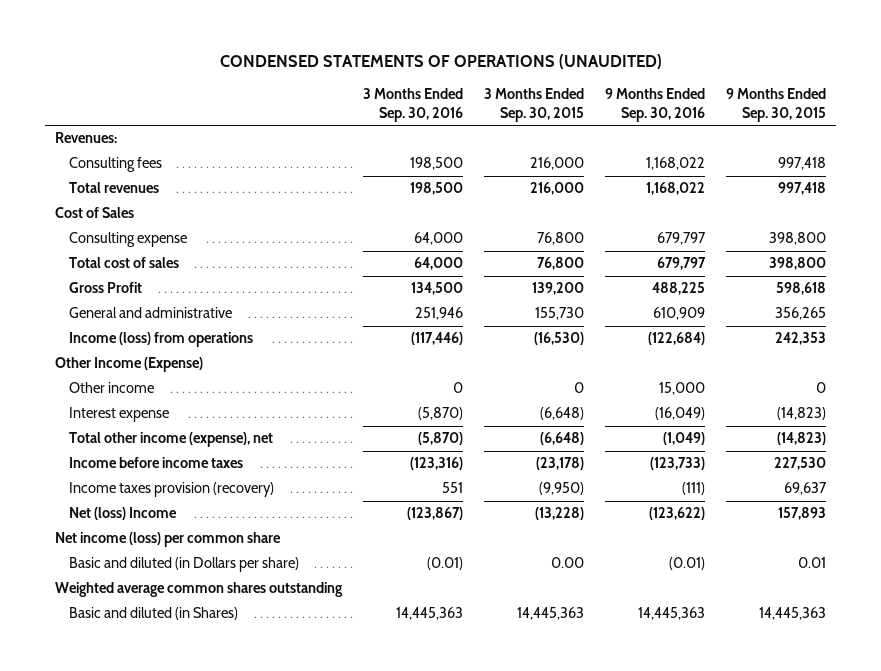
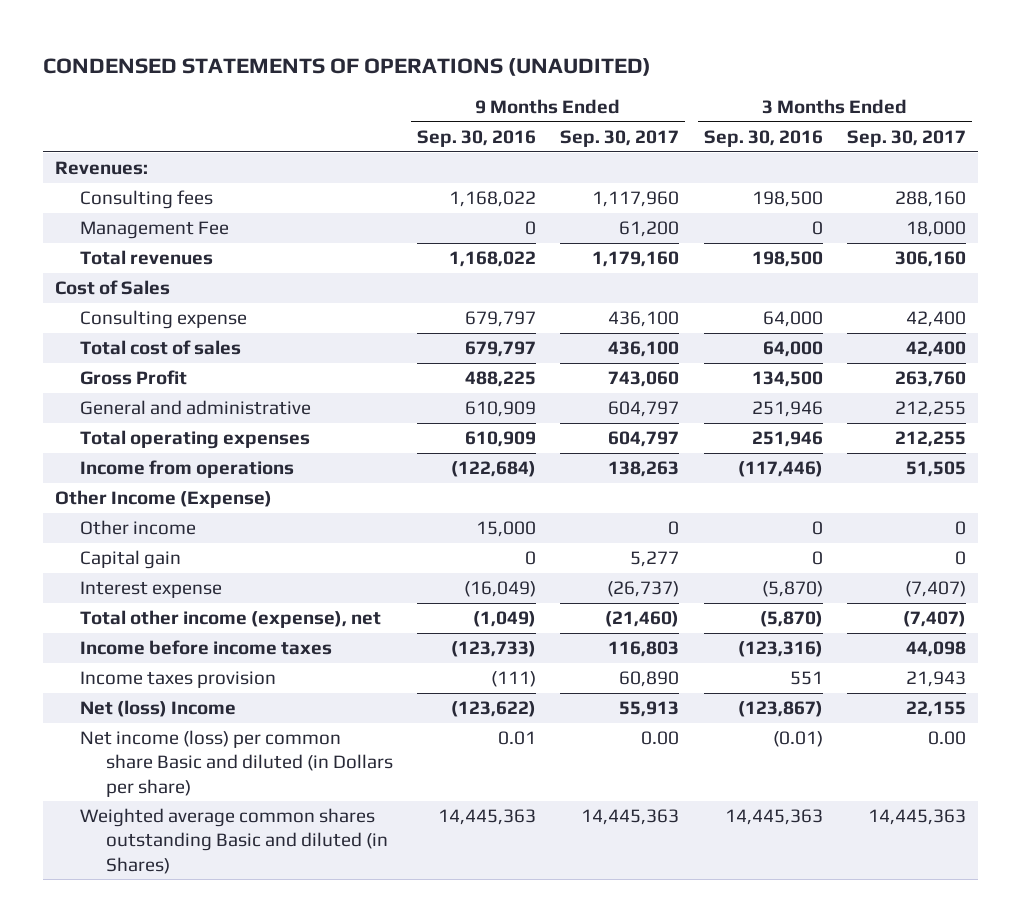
- | 3 Months Ended Sep. 30, 2016 | 3 Months Ended Sep. 30, 2015 | 9 Months Ended Sep. 30, 2016 | 9 Months Ended Sep. 30, 2015
+ | 9 Months Ended Sep. 30, 2016 | 9 Months Ended Sep. 30, 2017 | 3 Months Ended Sep. 30, 2016 | 3 Months Ended Sep. 30, 2017
+ Management Fee | 0 | 61,200 | 0 | 18,000
- Income (loss) from operations | (117,446) | (16,530) | (122,684) | 242,353
+ Total operating expenses | 610,909 | 604,797 | 251,946 | 212,255
+ Income from operations | (122,684) | 138,263 | (117,446) | 51,505
+ Capital gain | 0 | 5,277 | 0 | 0
- Income taxes provision (recovery) | 551 | (9,950) | (111) | 69,637
+ Income taxes provision | (111) | 60,890 | 551 | 21,943
- Net income (loss) per common share
- Basic and diluted (in Dollars per share) | (0.01) | 0.00 | (0.01) | 0.01
- Weighted average common shares outstanding
- Basic and diluted (in Shares) | 14,445,363 | 14,445,363 | 14,445,363 | 14,445,363
+ Net income (loss) per common share Basic and diluted (in Dollars per share) | 0.01 | 0.00 | (0.01) | 0.00
+ Weighted average common shares outstanding Basic and diluted (in Shares) | 14,445,363 | 14,445,363 | 14,445,363 | 14,445,363

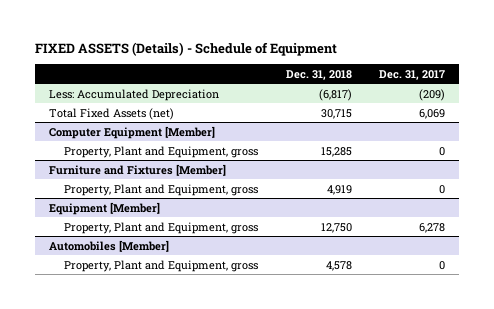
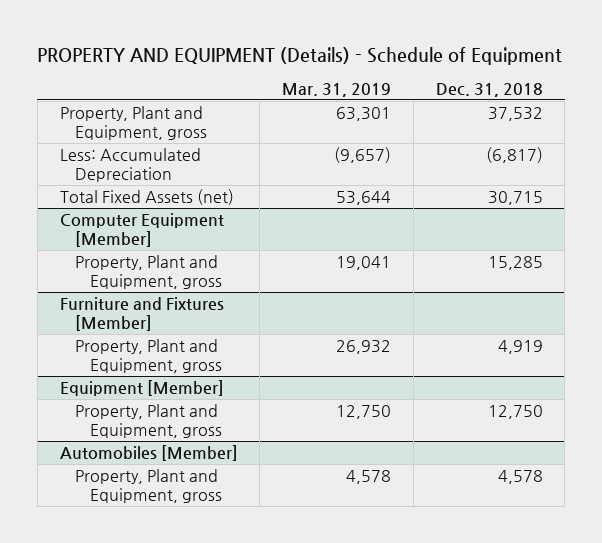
- FIXED ASSETS (Details) - Schedule of Equipment
+ PROPERTY AND EQUIPMENT (Details) - Schedule of Equipment
- | Dec. 31, 2018 | Dec. 31, 2017
+ | Mar. 31, 2019 | Dec. 31, 2018
+ Property, Plant and Equipment, gross | 63,301 | 37,532

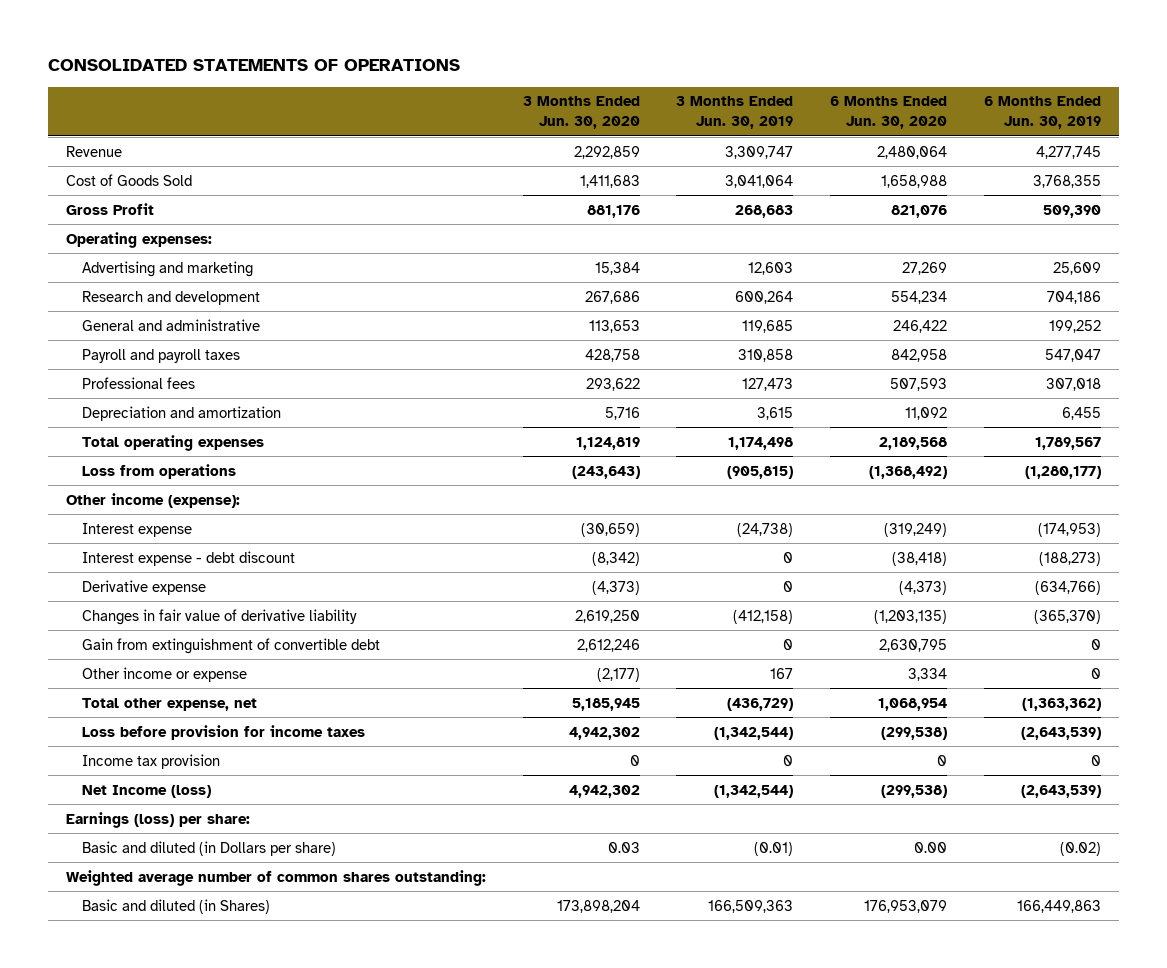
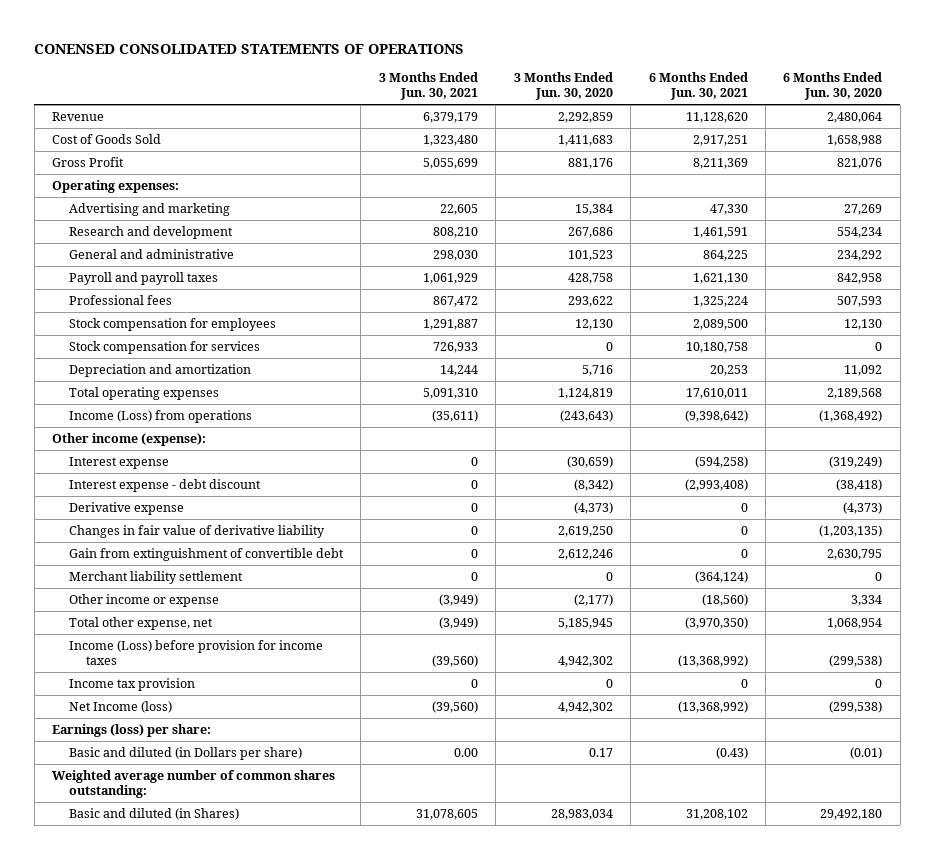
- CONSOLIDATED STATEMENTS OF OPERATIONS
+ CONENSED CONSOLIDATED STATEMENTS OF OPERATIONS
- | 3 Months Ended Jun. 30, 2020 | 3 Months Ended Jun. 30, 2019 | 6 Months Ended Jun. 30, 2020 | 6 Months Ended Jun. 30, 2019
+ | 3 Months Ended Jun. 30, 2021 | 3 Months Ended Jun. 30, 2020 | 6 Months Ended Jun. 30, 2021 | 6 Months Ended Jun. 30, 2020
- General and administrative | 113,653 | 119,685 | 246,422 | 199,252
+ General and administrative | 298,030 | 101,523 | 864,225 | 234,292
+ Stock compensation for employees | 1,291,887 | 12,130 | 2,089,500 | 12,130
+ Stock compensation for services | 726,933 | 0 | 10,180,758 | 0
- Loss from operations | (243,643) | (905,815) | (1,368,492) | (1,280,177)
+ Income (Loss) from operations | (35,611) | (243,643) | (9,398,642) | (1,368,492)
+ Merchant liability settlement | 0 | 0 | (364,124) | 0
- Loss before provision for income taxes | 4,942,302 | (1,342,544) | (299,538) | (2,643,539)
+ Income (Loss) before provision for income taxes | (39,560) | 4,942,302 | (13,368,992) | (299,538)
- Basic and diluted (in Dollars per share) | 0.03 | (0.01) | 0.00 | (0.02)
+ Basic and diluted (in Dollars per share) | 0.00 | 0.17 | (0.43) | (0.01)
- Basic and diluted (in Shares) | 173,898,204 | 166,509,363 | 176,953,079 | 166,449,863
+ Basic and diluted (in Shares) | 31,078,605 | 28,983,034 | 31,208,102 | 29,492,180

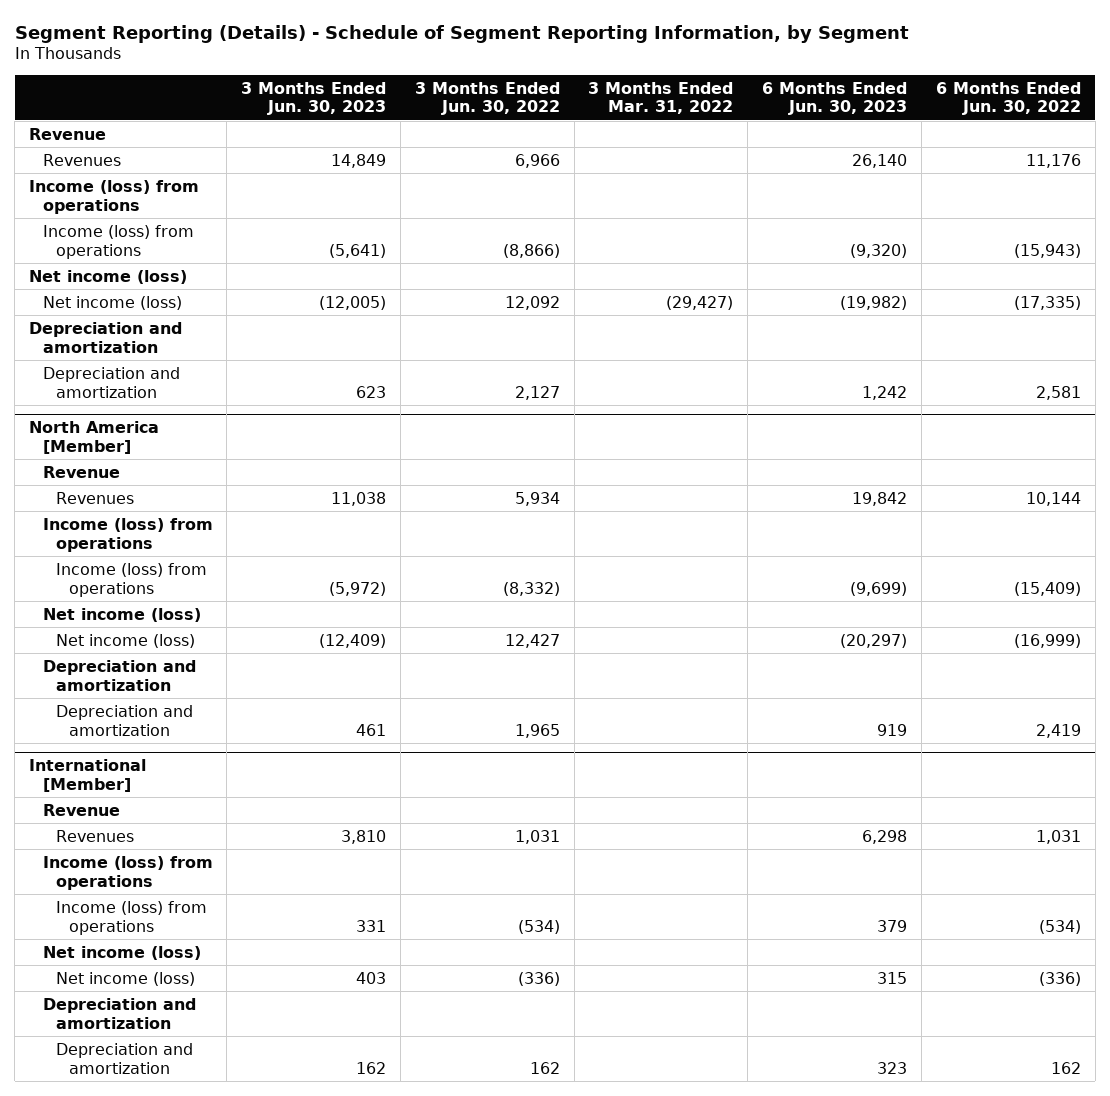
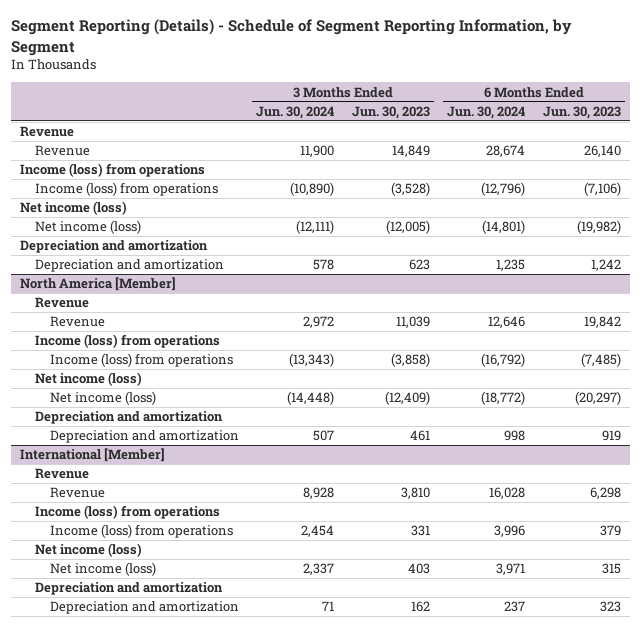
- | 3 Months Ended Jun. 30, 2023 | 3 Months Ended Jun. 30, 2022 | 3 Months Ended Mar. 31, 2022 | 6 Months Ended Jun. 30, 2023 | 6 Months Ended Jun. 30, 2022
+ | 3 Months Ended Jun. 30, 2024 | 3 Months Ended Jun. 30, 2023 | 6 Months Ended Jun. 30, 2024 | 6 Months Ended Jun. 30, 2023
- Revenues | 14,849 | 6,966 | | 26,140 | 11,176
+ Revenue | 11,900 | 14,849 | 28,674 | 26,140
- Income (loss) from operations | (5,641) | (8,866) | | (9,320) | (15,943)
+ Income (loss) from operations | (10,890) | (3,528) | (12,796) | (7,106)
@ North America [Member]
- Revenues | 11,038 | 5,934 | | 19,842 | 10,144
+ Revenue | 2,972 | 11,039 | 12,646 | 19,842
- Income (loss) from operations | (5,972) | (8,332) | | (9,699) | (15,409)
+ Income (loss) from operations | (13,343) | (3,858) | (16,792) | (7,485)
@ International [Member]
- Revenues | 3,810 | 1,031 | | 6,298 | 1,031
+ Revenue | 8,928 | 3,810 | 16,028 | 6,298

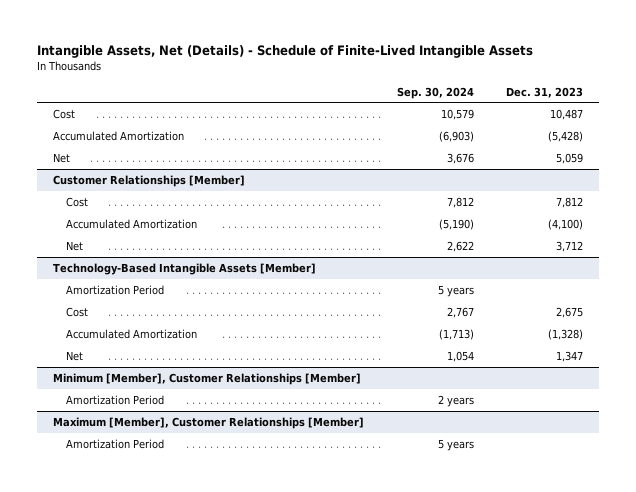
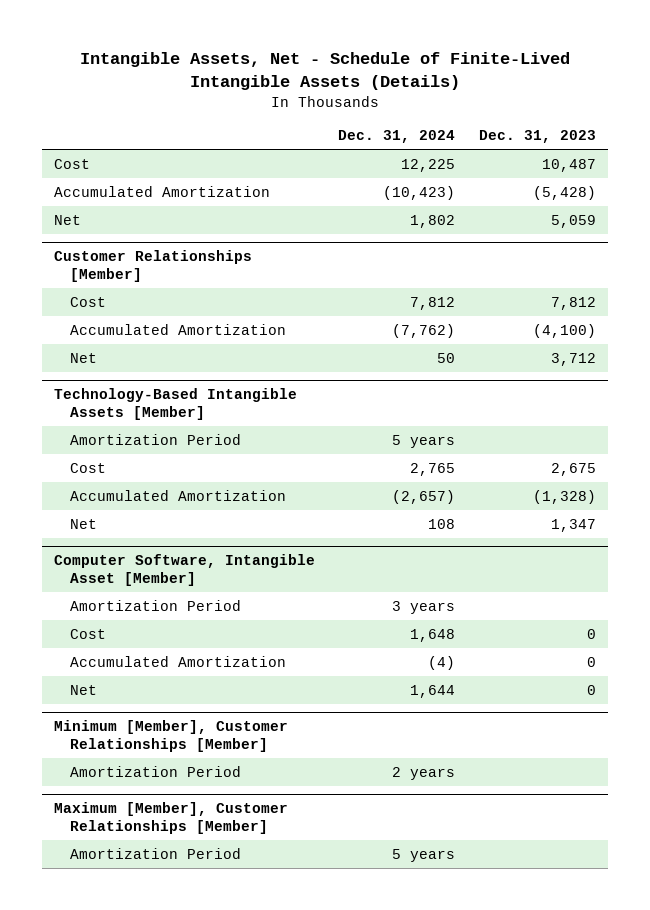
- Intangible Assets, Net (Details) - Schedule of Finite-Lived Intangible Assets
+ Intangible Assets, Net - Schedule of Finite-Lived Intangible Assets (Details)
- | Sep. 30, 2024 | Dec. 31, 2023
+ | Dec. 31, 2024 | Dec. 31, 2023
+ Computer Software, Intangible Asset [Member]
+ Amortization Period | 3 years |
+ Cost | 1,648 | 0
+ Accumulated Amortization | (4) | 0
+ Net | 1,644 | 0

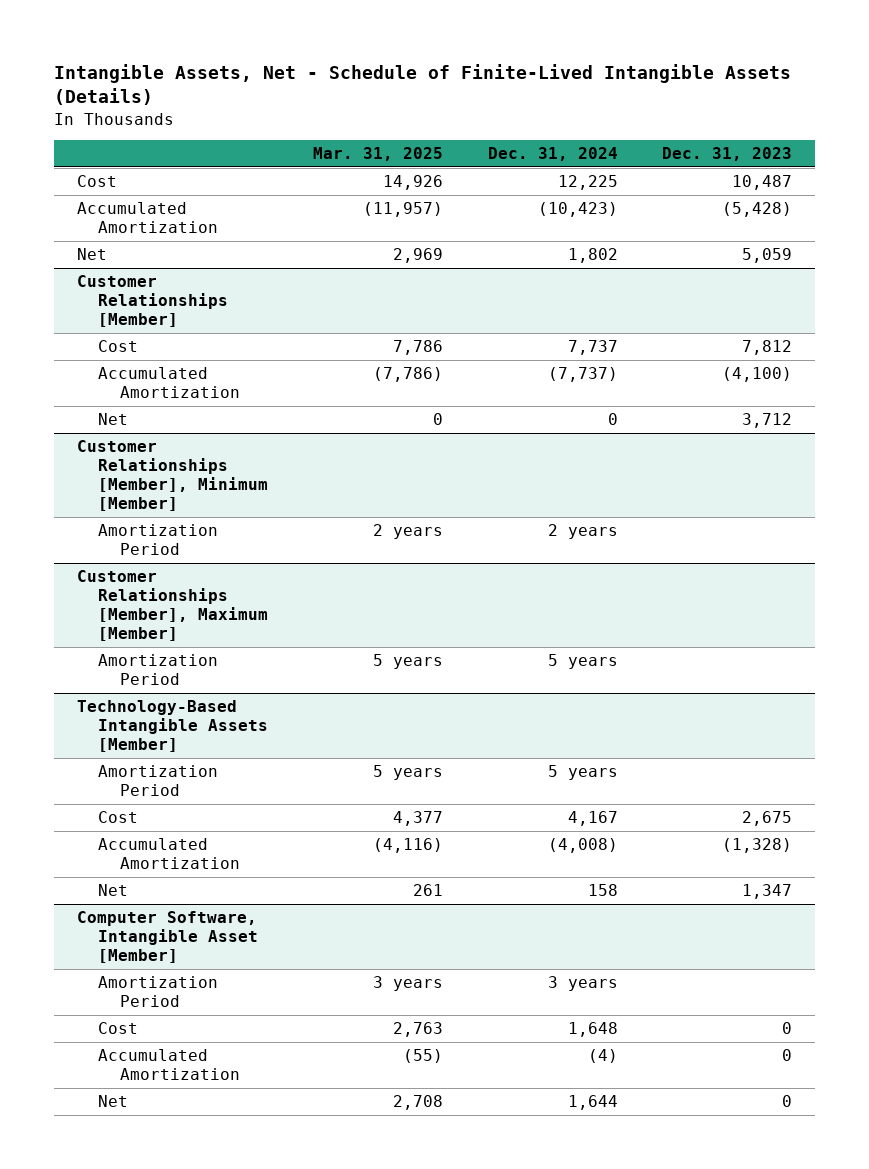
- | Dec. 31, 2024 | Dec. 31, 2023
+ | Mar. 31, 2025 | Dec. 31, 2024 | Dec. 31, 2023
@ Customer Relationships [Member]
- Cost | 7,812 | 7,812
- Accumulated Amortization | (7,762) | (4,100)
- Net | 50 | 3,712
+ Cost | 7,786 | 7,737 | 7,812
+ Accumulated Amortization | (7,786) | (7,737) | (4,100)
+ Net | 0 | 0 | 3,712
+ Customer Relationships [Member], Minimum [Member]
+ Amortization Period | 2 years | 2 years |
+ Customer Relationships [Member], Maximum [Member]
+ Amortization Period | 5 years | 5 years |
@ Technology-Based Intangible Assets [Member]
- Cost | 2,765 | 2,675
- Accumulated Amortization | (2,657) | (1,328)
- Net | 108 | 1,347
+ Cost | 4,377 | 4,167 | 2,675
+ Accumulated Amortization | (4,116) | (4,008) | (1,328)
+ Net | 261 | 158 | 1,347
- Minimum [Member], Customer Relationships [Member]
- Amortization Period | 2 years |
- Maximum [Member], Customer Relationships [Member]
- Amortization Period | 5 years |

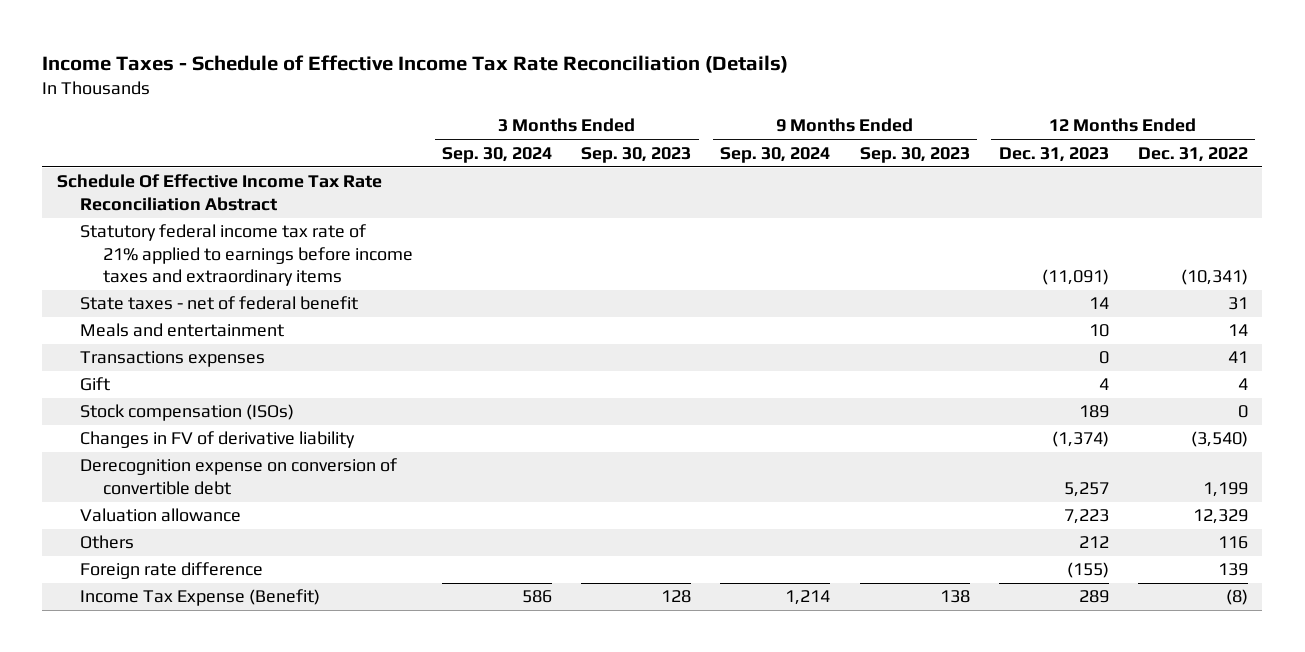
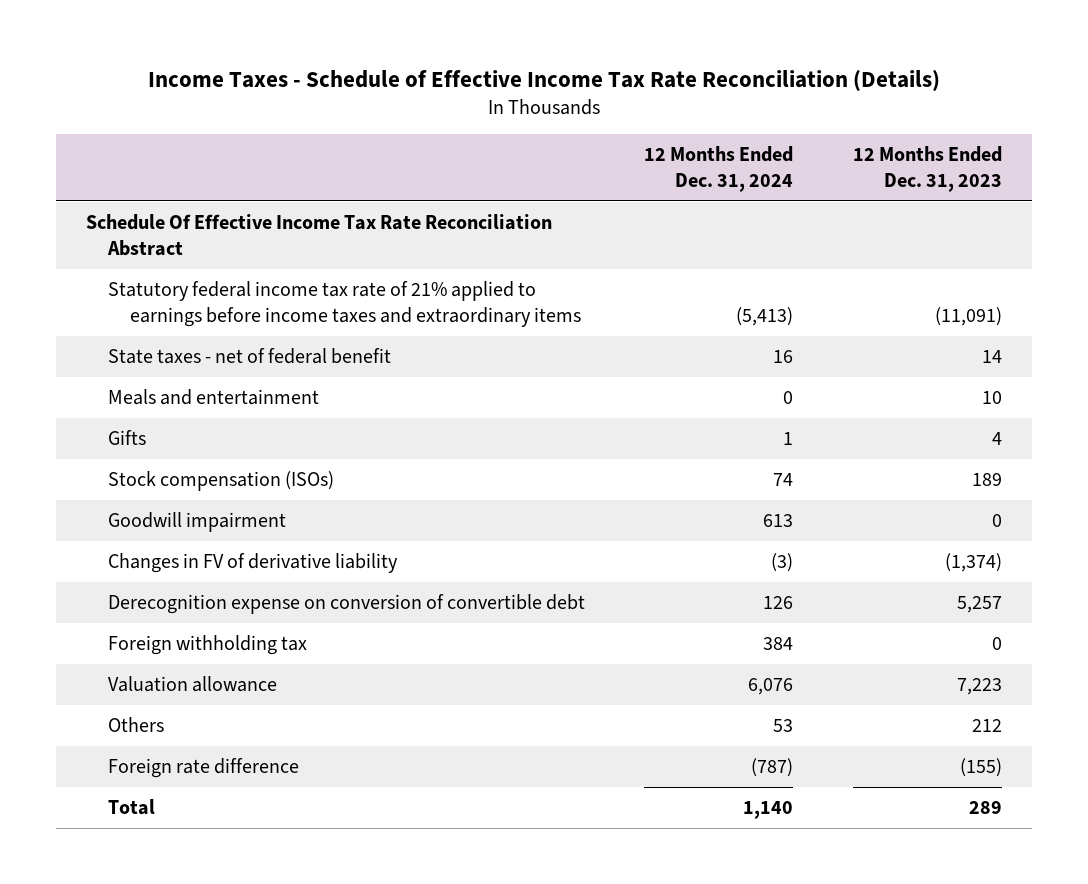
- | 3 Months Ended Sep. 30, 2024 | 3 Months Ended Sep. 30, 2023 | 9 Months Ended Sep. 30, 2024 | 9 Months Ended Sep. 30, 2023 | 12 Months Ended Dec. 31, 2023 | 12 Months Ended Dec. 31, 2022
+ | 12 Months Ended Dec. 31, 2024 | 12 Months Ended Dec. 31, 2023
- Transactions expenses | | | | | 0 | 41
- Gift | | | | | 4 | 4
+ Gifts | 1 | 4
+ Goodwill impairment | 613 | 0
+ Foreign withholding tax | 384 | 0
- Income Tax Expense (Benefit) | 586 | 128 | 1,214 | 138 | 289 | (8)
+ Total | 1,140 | 289

